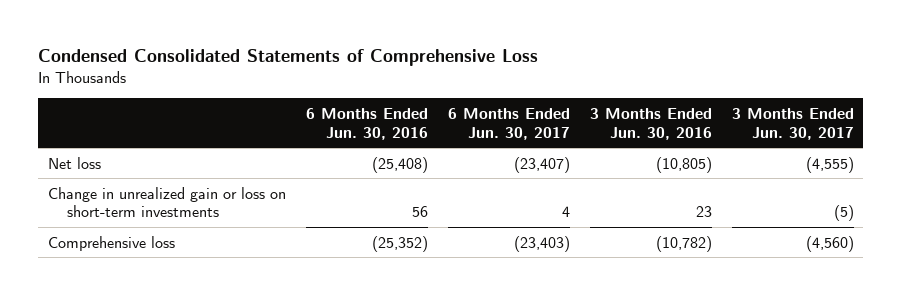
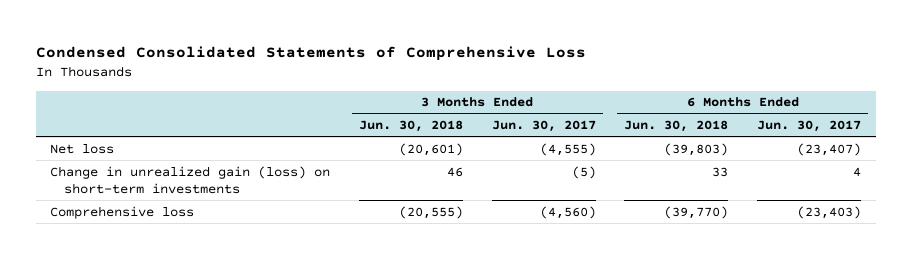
- | 6 Months Ended Jun. 30, 2016 | 6 Months Ended Jun. 30, 2017 | 3 Months Ended Jun. 30, 2016 | 3 Months Ended Jun. 30, 2017
+ | 3 Months Ended Jun. 30, 2018 | 3 Months Ended Jun. 30, 2017 | 6 Months Ended Jun. 30, 2018 | 6 Months Ended Jun. 30, 2017
- Change in unrealized gain or loss on short-term investments | 56 | 4 | 23 | (5)
+ Change in unrealized gain (loss) on short-term investments | 46 | (5) | 33 | 4

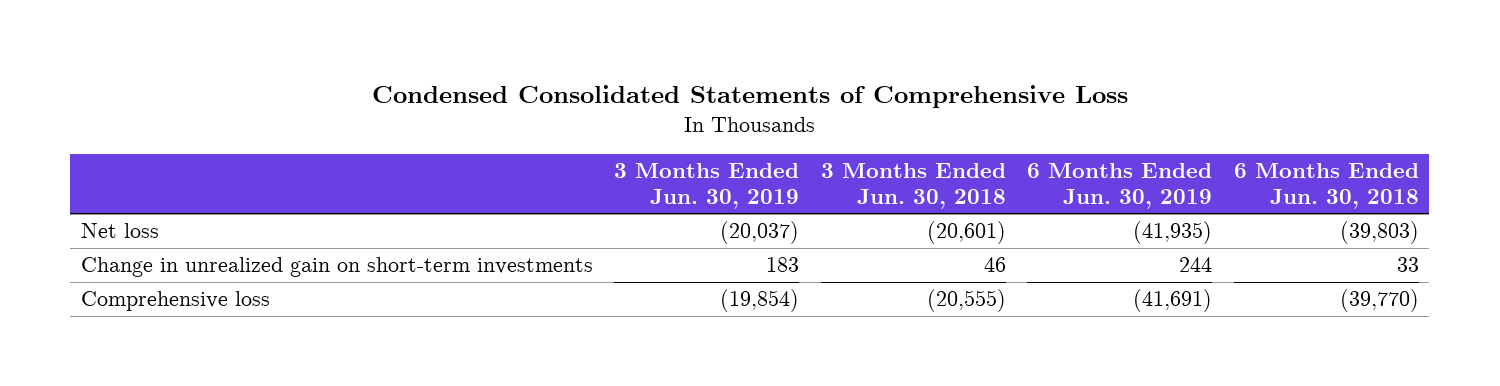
- | 3 Months Ended Jun. 30, 2018 | 3 Months Ended Jun. 30, 2017 | 6 Months Ended Jun. 30, 2018 | 6 Months Ended Jun. 30, 2017
+ | 3 Months Ended Jun. 30, 2019 | 3 Months Ended Jun. 30, 2018 | 6 Months Ended Jun. 30, 2019 | 6 Months Ended Jun. 30, 2018
- Change in unrealized gain (loss) on short-term investments | 46 | (5) | 33 | 4
+ Change in unrealized gain on short-term investments | 183 | 46 | 244 | 33

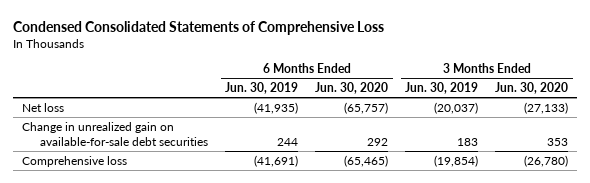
- | 3 Months Ended Jun. 30, 2019 | 3 Months Ended Jun. 30, 2018 | 6 Months Ended Jun. 30, 2019 | 6 Months Ended Jun. 30, 2018
+ | 6 Months Ended Jun. 30, 2019 | 6 Months Ended Jun. 30, 2020 | 3 Months Ended Jun. 30, 2019 | 3 Months Ended Jun. 30, 2020
- Change in unrealized gain on short-term investments | 183 | 46 | 244 | 33
+ Change in unrealized gain on available-for-sale debt securities | 244 | 292 | 183 | 353

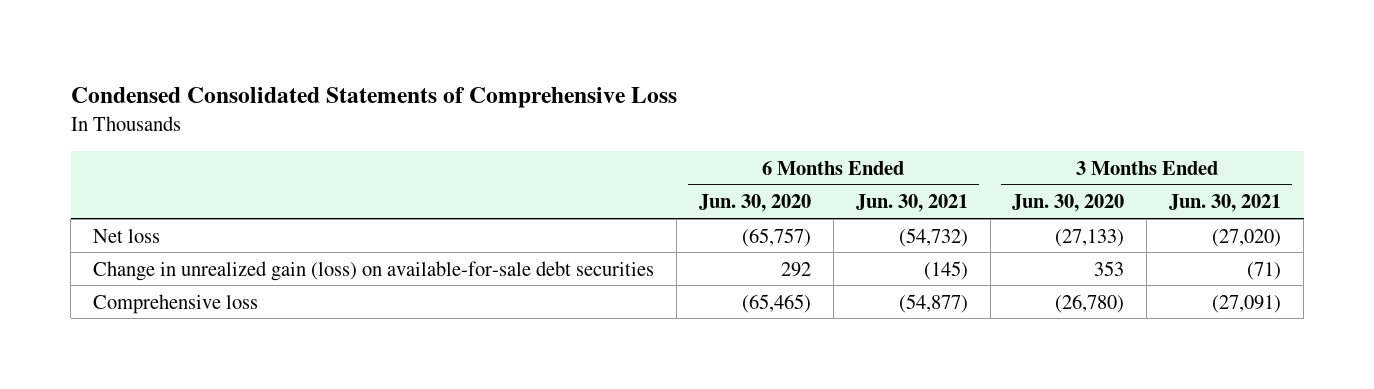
- | 6 Months Ended Jun. 30, 2019 | 6 Months Ended Jun. 30, 2020 | 3 Months Ended Jun. 30, 2019 | 3 Months Ended Jun. 30, 2020
+ | 6 Months Ended Jun. 30, 2020 | 6 Months Ended Jun. 30, 2021 | 3 Months Ended Jun. 30, 2020 | 3 Months Ended Jun. 30, 2021
- Change in unrealized gain on available-for-sale debt securities | 244 | 292 | 183 | 353
+ Change in unrealized gain (loss) on available-for-sale debt securities | 292 | (145) | 353 | (71)

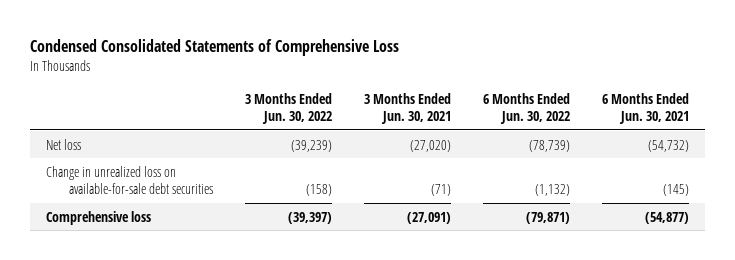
- | 6 Months Ended Jun. 30, 2020 | 6 Months Ended Jun. 30, 2021 | 3 Months Ended Jun. 30, 2020 | 3 Months Ended Jun. 30, 2021
+ | 3 Months Ended Jun. 30, 2022 | 3 Months Ended Jun. 30, 2021 | 6 Months Ended Jun. 30, 2022 | 6 Months Ended Jun. 30, 2021
- Change in unrealized gain (loss) on available-for-sale debt securities | 292 | (145) | 353 | (71)
+ Change in unrealized loss on available-for-sale debt securities | (158) | (71) | (1,132) | (145)

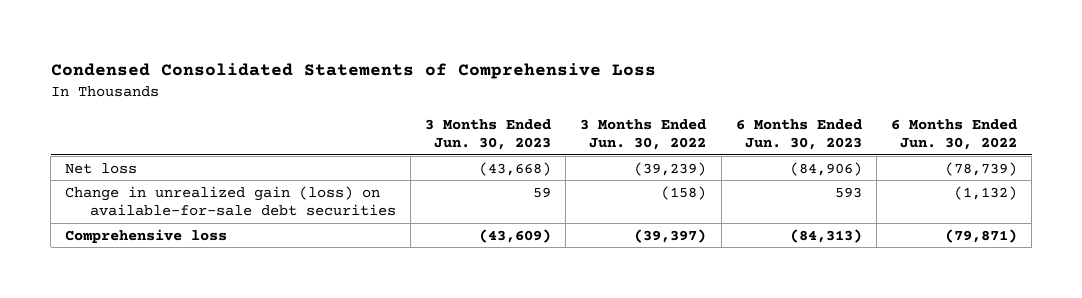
- | 3 Months Ended Jun. 30, 2022 | 3 Months Ended Jun. 30, 2021 | 6 Months Ended Jun. 30, 2022 | 6 Months Ended Jun. 30, 2021
+ | 3 Months Ended Jun. 30, 2023 | 3 Months Ended Jun. 30, 2022 | 6 Months Ended Jun. 30, 2023 | 6 Months Ended Jun. 30, 2022
- Change in unrealized loss on available-for-sale debt securities | (158) | (71) | (1,132) | (145)
+ Change in unrealized gain (loss) on available-for-sale debt securities | 59 | (158) | 593 | (1,132)

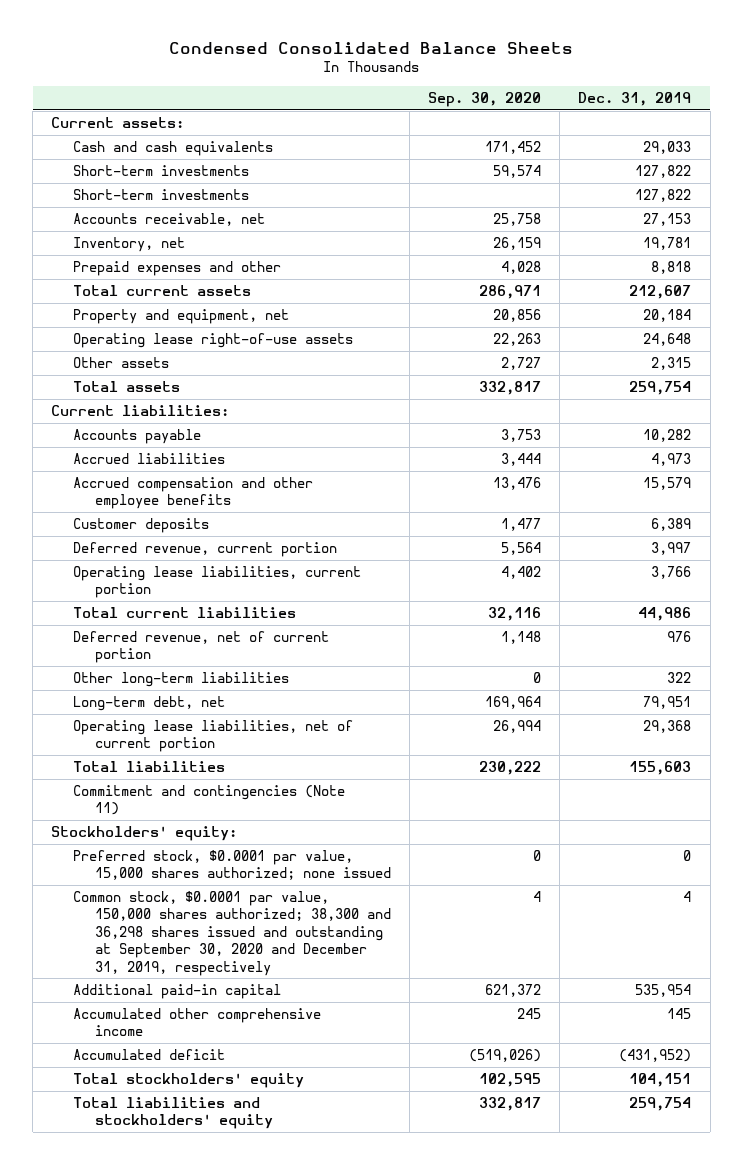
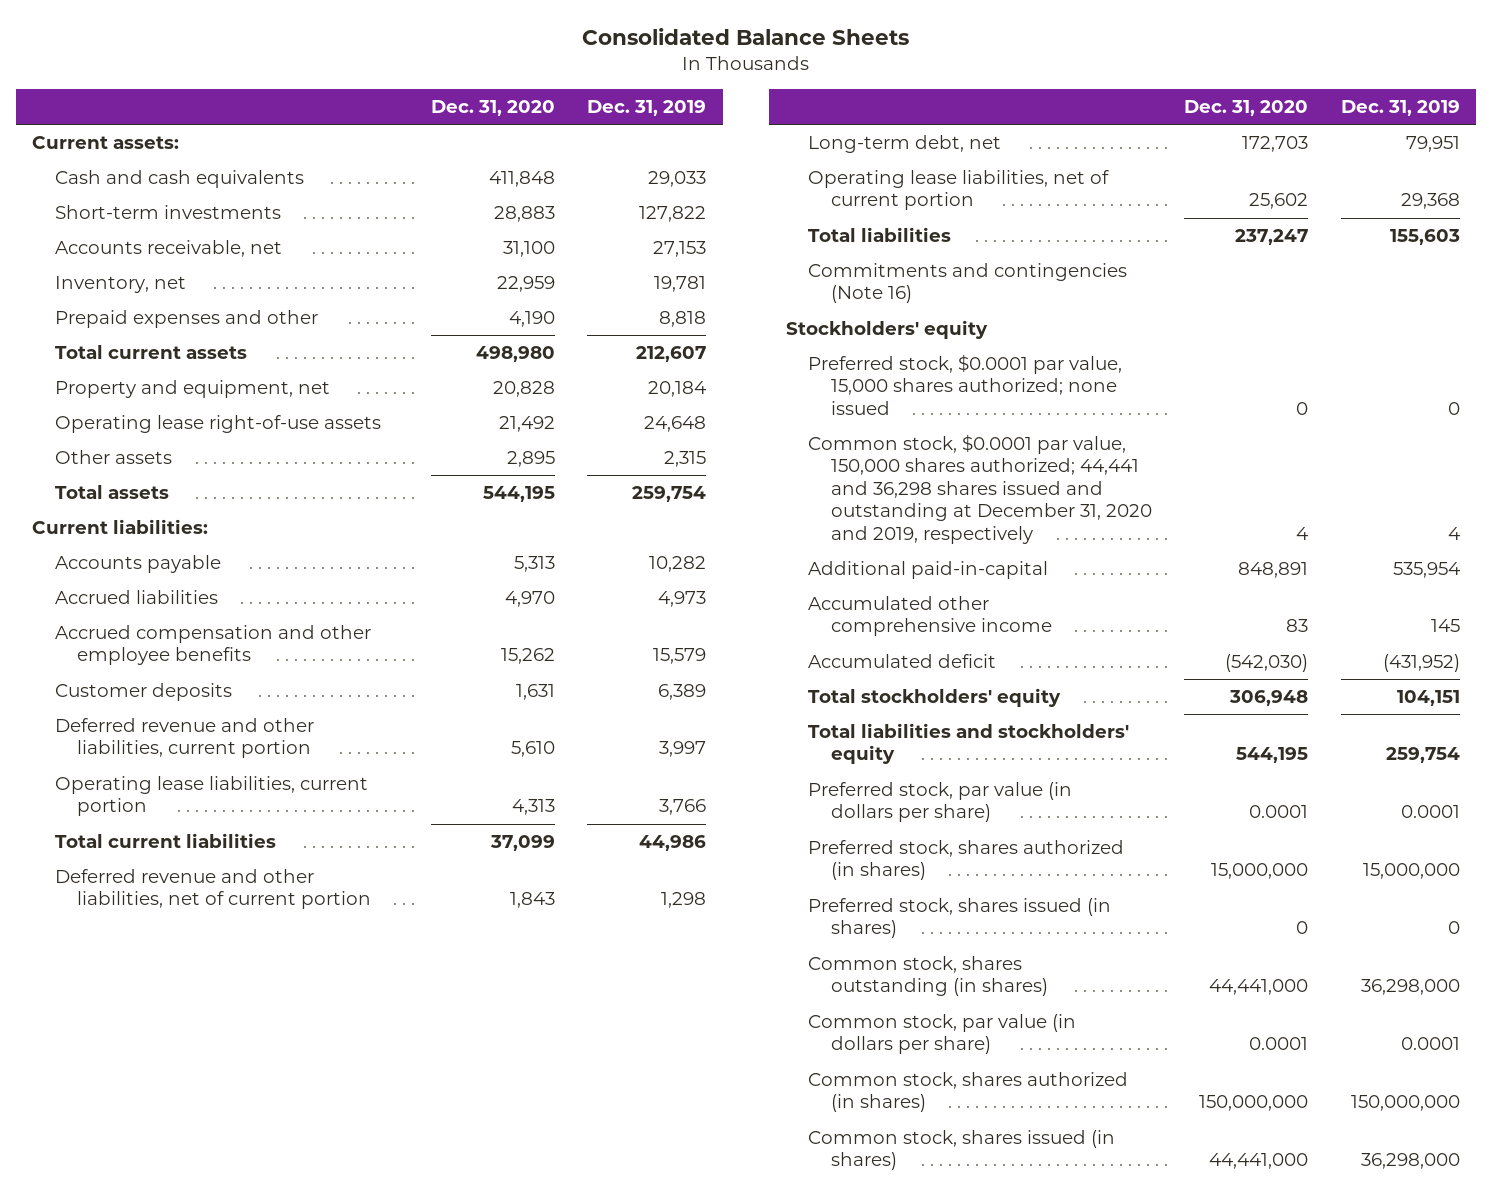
- Condensed Consolidated Balance Sheets
+ Consolidated Balance Sheets
- | Sep. 30, 2020 | Dec. 31, 2019
+ | Dec. 31, 2020 | Dec. 31, 2019
- Short-term investments | | 127,822
- Deferred revenue, current portion | 5,564 | 3,997
+ Deferred revenue and other liabilities, current portion | 5,610 | 3,997
- Deferred revenue, net of current portion | 1,148 | 976
- Other long-term liabilities | 0 | 322
+ Deferred revenue and other liabilities, net of current portion | 1,843 | 1,298
- Commitment and contingencies (Note 11)
- Stockholders' equity:
+ Commitments and contingencies (Note 16)
+ Stockholders' equity
- Common stock, $0.0001 par value, 150,000 shares authorized; 38,300 and 36,298 shares issued and outstanding at September 30, 2020 and December 31, 2019, respectively | 4 | 4
- Additional paid-in capital | 621,372 | 535,954
+ Common stock, $0.0001 par value, 150,000 shares authorized; 44,441 and 36,298 shares issued and outstanding at December 31, 2020 and 2019, respectively | 4 | 4
+ Additional paid-in-capital | 848,891 | 535,954
+ Preferred stock, par value (in dollars per share) | 0.0001 | 0.0001
+ Preferred stock, shares authorized (in shares) | 15,000,000 | 15,000,000
+ Preferred stock, shares issued (in shares) | 0 | 0
+ Common stock, shares outstanding (in shares) | 44,441,000 | 36,298,000
+ Common stock, par value (in dollars per share) | 0.0001 | 0.0001
+ Common stock, shares authorized (in shares) | 150,000,000 | 150,000,000
+ Common stock, shares issued (in shares) | 44,441,000 | 36,298,000

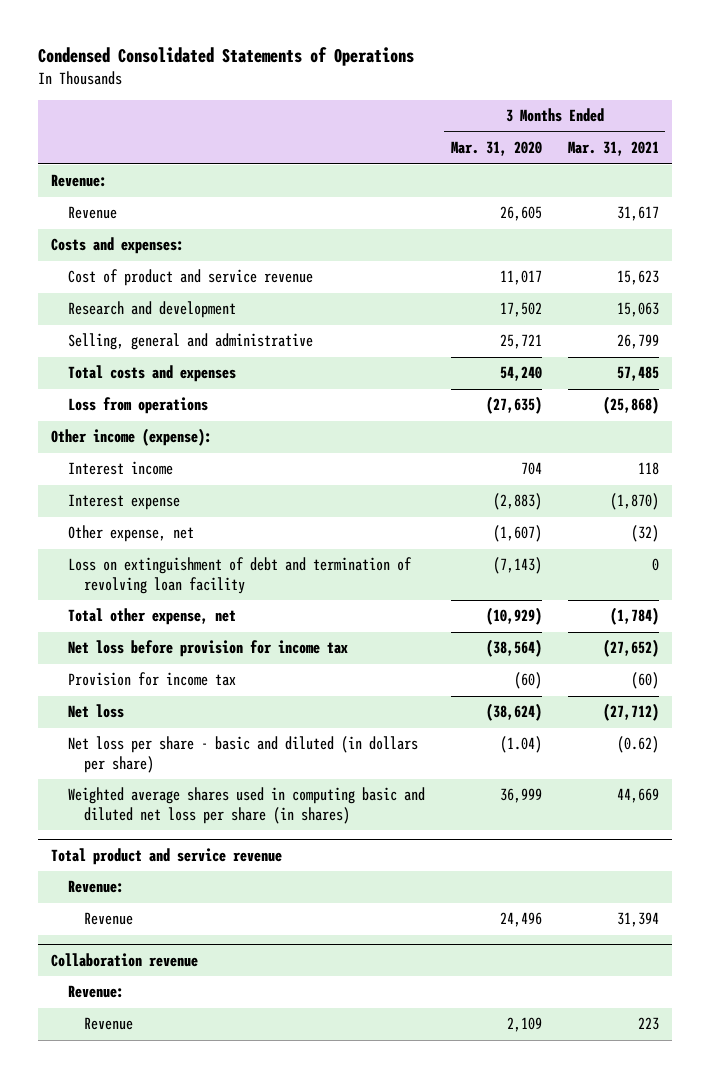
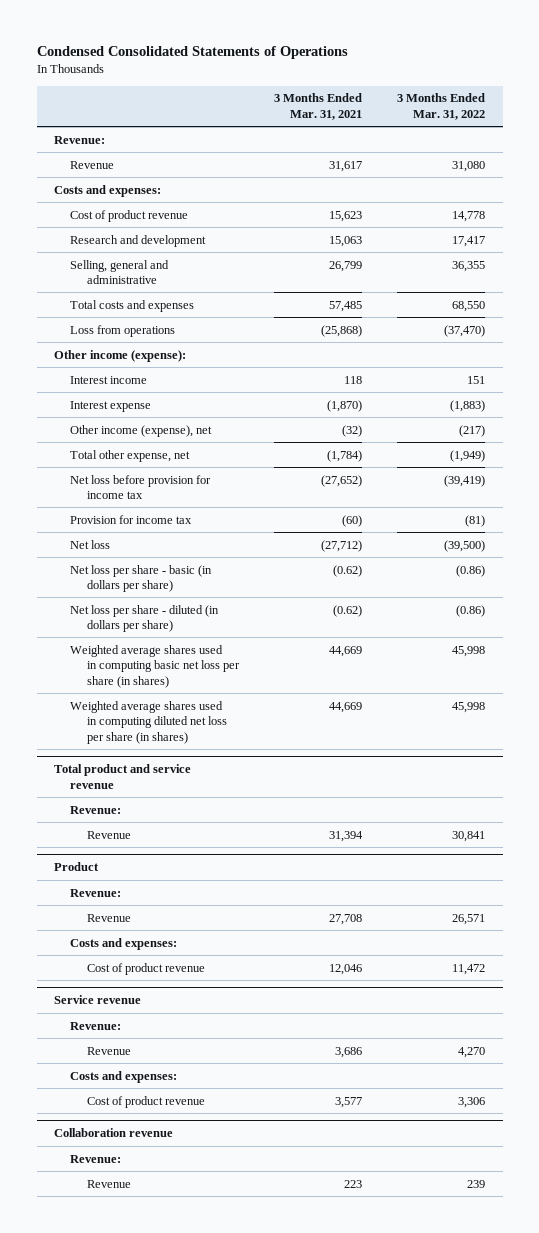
- | 3 Months Ended Mar. 31, 2020 | 3 Months Ended Mar. 31, 2021
+ | 3 Months Ended Mar. 31, 2021 | 3 Months Ended Mar. 31, 2022
- Cost of product and service revenue | 11,017 | 15,623
+ Cost of product revenue | 15,623 | 14,778
- Other expense, net | (1,607) | (32)
- Loss on extinguishment of debt and termination of revolving loan facility | (7,143) | 0
+ Other income (expense), net | (32) | (217)
- Net loss per share - basic and diluted (in dollars per share) | (1.04) | (0.62)
- Weighted average shares used in computing basic and diluted net loss per share (in shares) | 36,999 | 44,669
+ Net loss per share - basic (in dollars per share) | (0.62) | (0.86)
+ Net loss per share - diluted (in dollars per share) | (0.62) | (0.86)
+ Weighted average shares used in computing basic net loss per share (in shares) | 44,669 | 45,998
+ Weighted average shares used in computing diluted net loss per share (in shares) | 44,669 | 45,998
+ Product
+ Revenue:
+ Revenue | 27,708 | 26,571
+ Costs and expenses:
+ Cost of product revenue | 12,046 | 11,472
+ Service revenue
+ Revenue:
+ Revenue | 3,686 | 4,270
+ Costs and expenses:
+ Cost of product revenue | 3,577 | 3,306

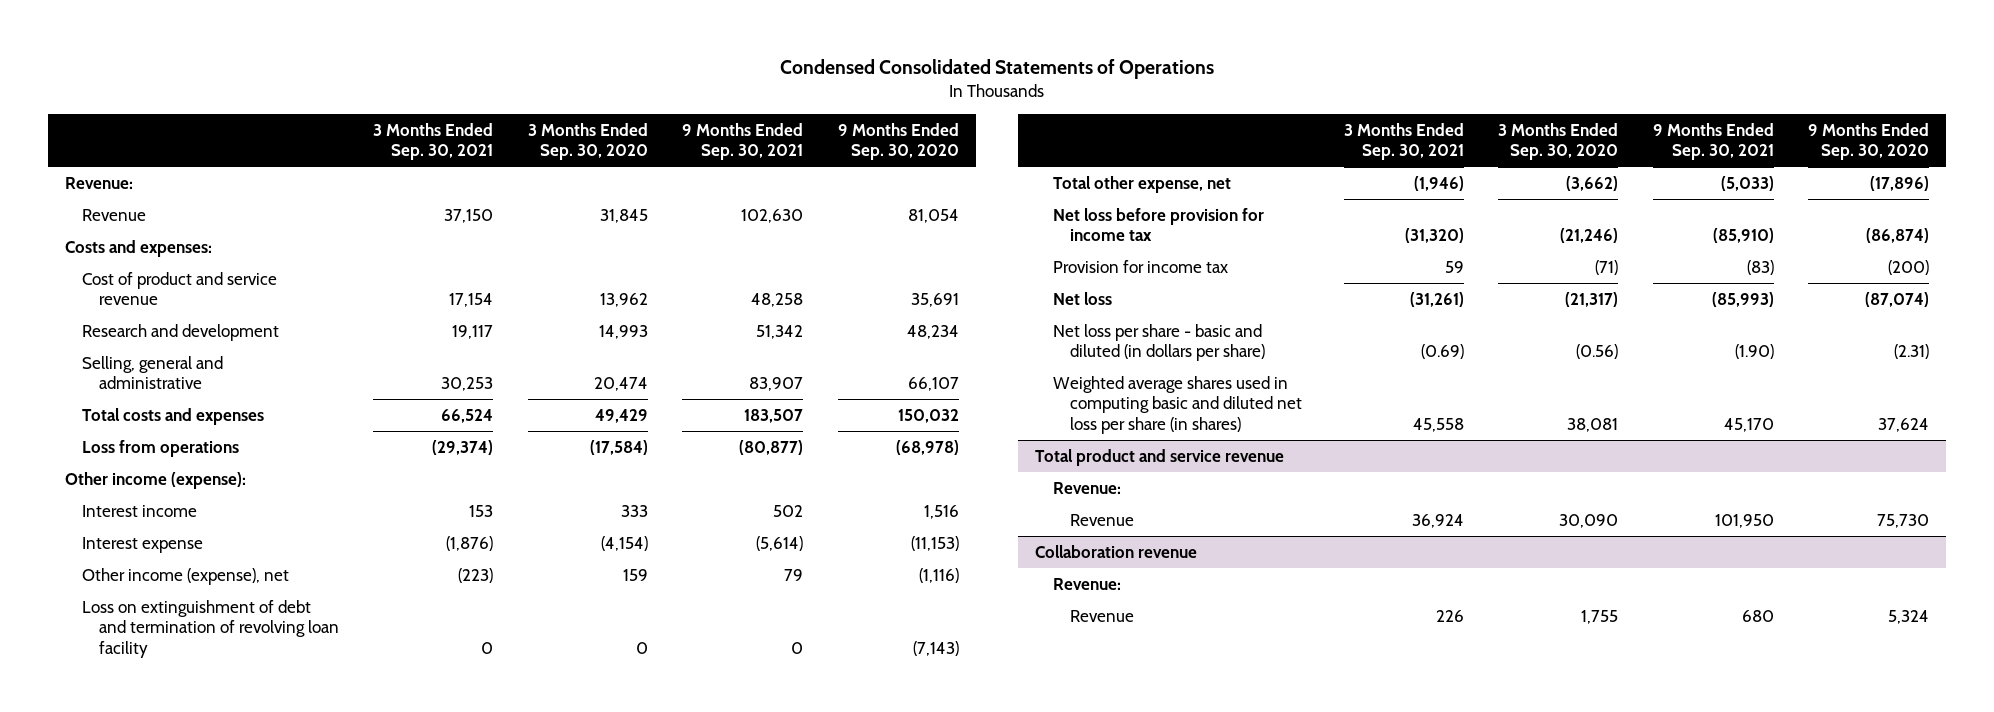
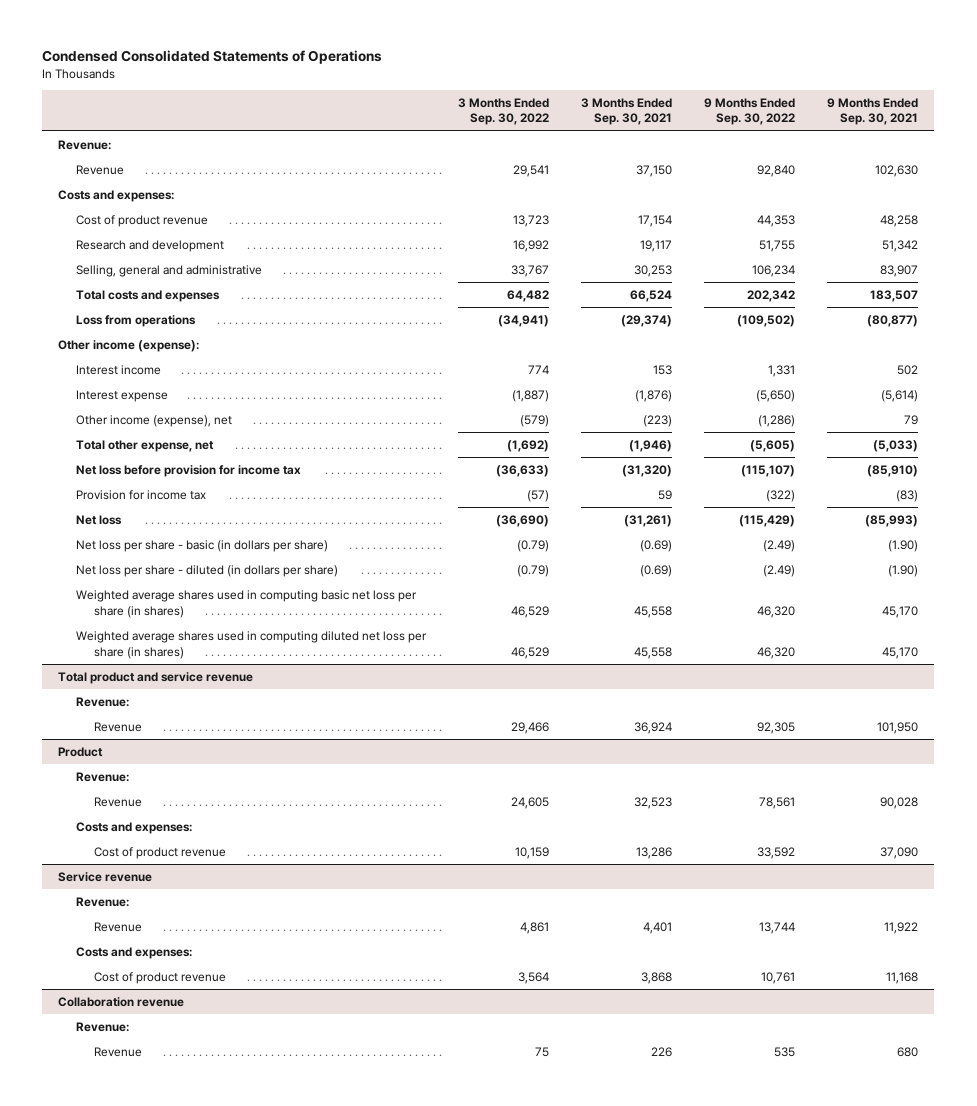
- | 3 Months Ended Sep. 30, 2021 | 3 Months Ended Sep. 30, 2020 | 9 Months Ended Sep. 30, 2021 | 9 Months Ended Sep. 30, 2020
+ | 3 Months Ended Sep. 30, 2022 | 3 Months Ended Sep. 30, 2021 | 9 Months Ended Sep. 30, 2022 | 9 Months Ended Sep. 30, 2021
- Cost of product and service revenue | 17,154 | 13,962 | 48,258 | 35,691
+ Cost of product revenue | 13,723 | 17,154 | 44,353 | 48,258
- Loss on extinguishment of debt and termination of revolving loan facility | 0 | 0 | 0 | (7,143)
- Net loss per share - basic and diluted (in dollars per share) | (0.69) | (0.56) | (1.90) | (2.31)
- Weighted average shares used in computing basic and diluted net loss per share (in shares) | 45,558 | 38,081 | 45,170 | 37,624
+ Net loss per share - basic (in dollars per share) | (0.79) | (0.69) | (2.49) | (1.90)
+ Net loss per share - diluted (in dollars per share) | (0.79) | (0.69) | (2.49) | (1.90)
+ Weighted average shares used in computing basic net loss per share (in shares) | 46,529 | 45,558 | 46,320 | 45,170
+ Weighted average shares used in computing diluted net loss per share (in shares) | 46,529 | 45,558 | 46,320 | 45,170
+ Product
+ Revenue:
+ Revenue | 24,605 | 32,523 | 78,561 | 90,028
+ Costs and expenses:
+ Cost of product revenue | 10,159 | 13,286 | 33,592 | 37,090
+ Service revenue
+ Revenue:
+ Revenue | 4,861 | 4,401 | 13,744 | 11,922
+ Costs and expenses:
+ Cost of product revenue | 3,564 | 3,868 | 10,761 | 11,168

